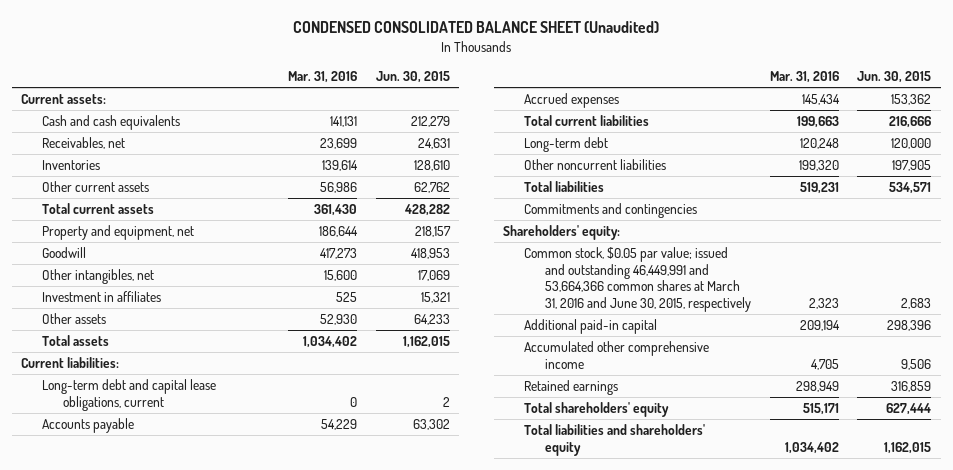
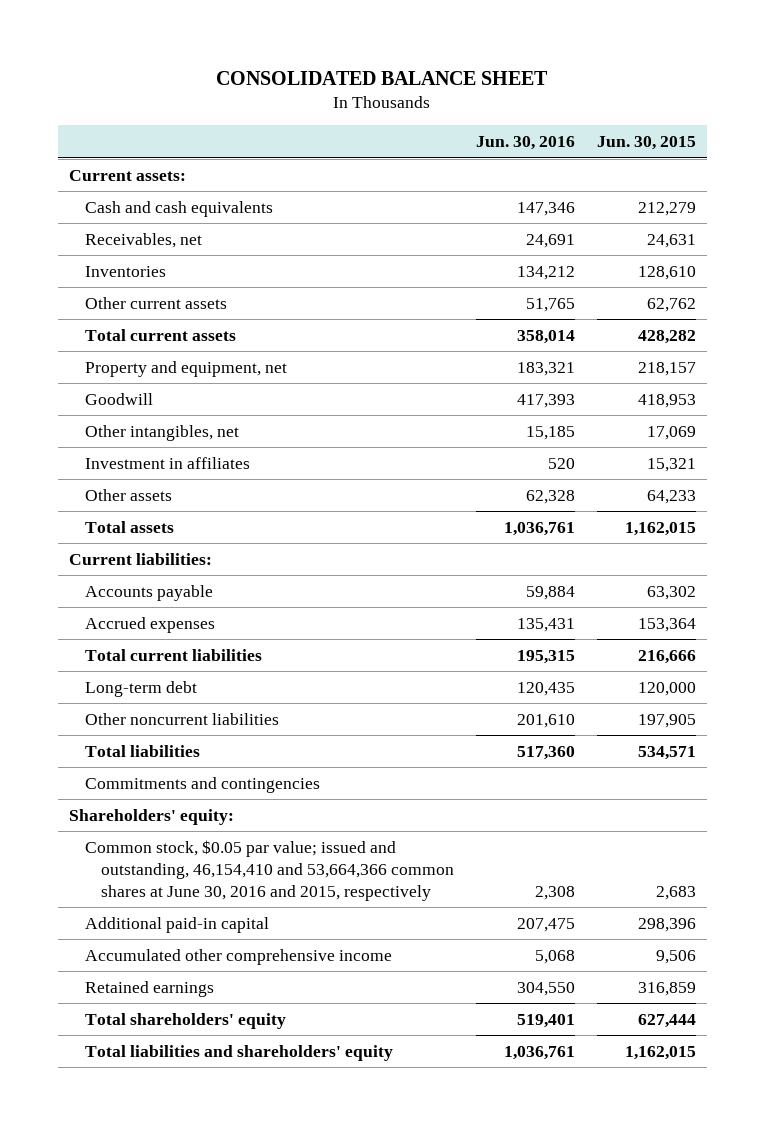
- CONDENSED CONSOLIDATED BALANCE SHEET (Unaudited)
+ CONSOLIDATED BALANCE SHEET
- | Mar. 31, 2016 | Jun. 30, 2015
+ | Jun. 30, 2016 | Jun. 30, 2015
- Long-term debt and capital lease obligations, current | 0 | 2
- Accrued expenses | 145,434 | 153,362
+ Accrued expenses | 135,431 | 153,364
- Common stock, $0.05 par value; issued and outstanding 46,449,991 and 53,664,366 common shares at March 31, 2016 and June 30, 2015, respectively | 2,323 | 2,683
+ Common stock, $0.05 par value; issued and outstanding, 46,154,410 and 53,664,366 common shares at June 30, 2016 and 2015, respectively | 2,308 | 2,683

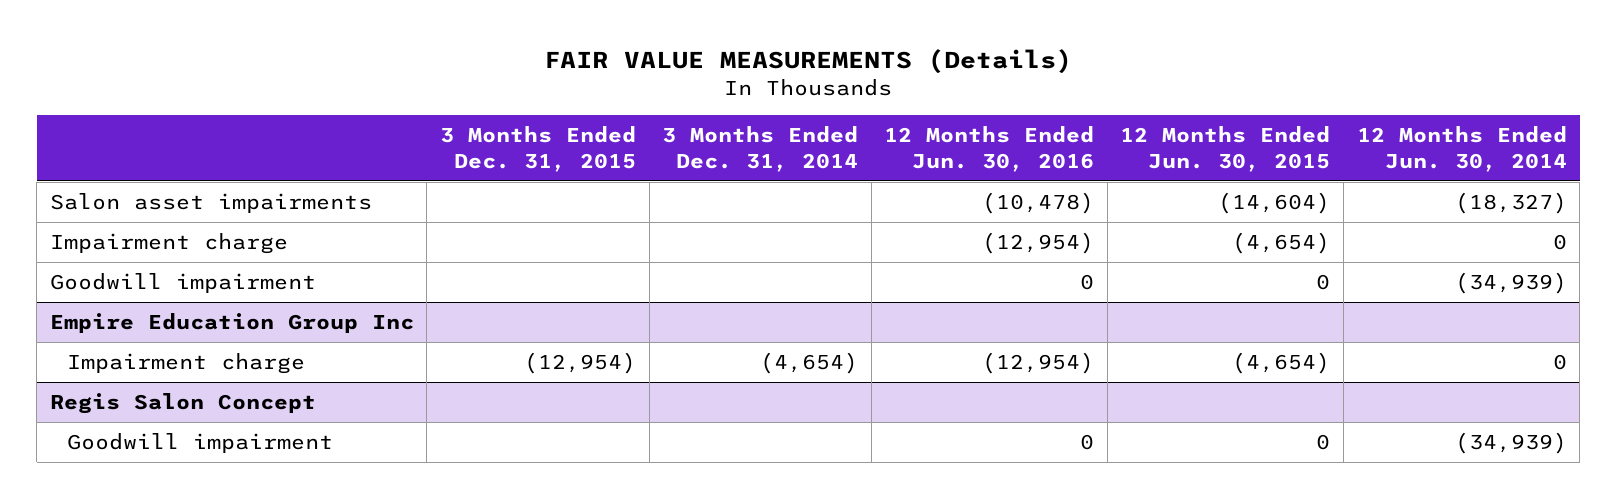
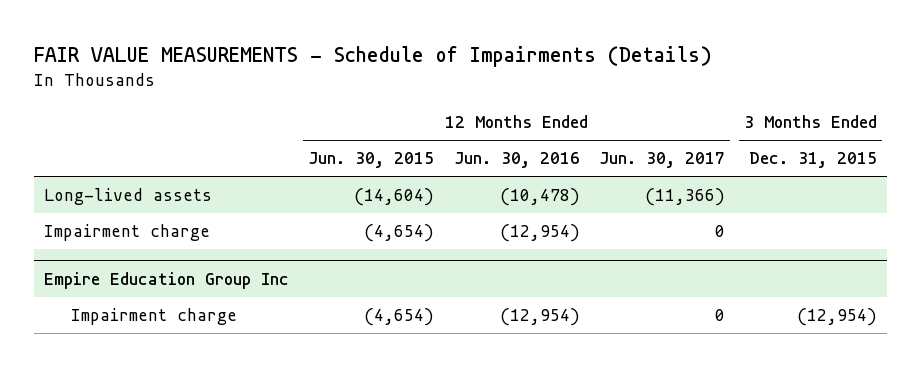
- FAIR VALUE MEASUREMENTS (Details)
+ FAIR VALUE MEASUREMENTS - Schedule of Impairments (Details)
- | 3 Months Ended Dec. 31, 2015 | 3 Months Ended Dec. 31, 2014 | 12 Months Ended Jun. 30, 2016 | 12 Months Ended Jun. 30, 2015 | 12 Months Ended Jun. 30, 2014
+ | 12 Months Ended Jun. 30, 2015 | 12 Months Ended Jun. 30, 2016 | 12 Months Ended Jun. 30, 2017 | 3 Months Ended Dec. 31, 2015
- Salon asset impairments | | | (10,478) | (14,604) | (18,327)
+ Long-lived assets | (14,604) | (10,478) | (11,366) |
- Goodwill impairment | | | 0 | 0 | (34,939)
- Regis Salon Concept
- Goodwill impairment | | | 0 | 0 | (34,939)

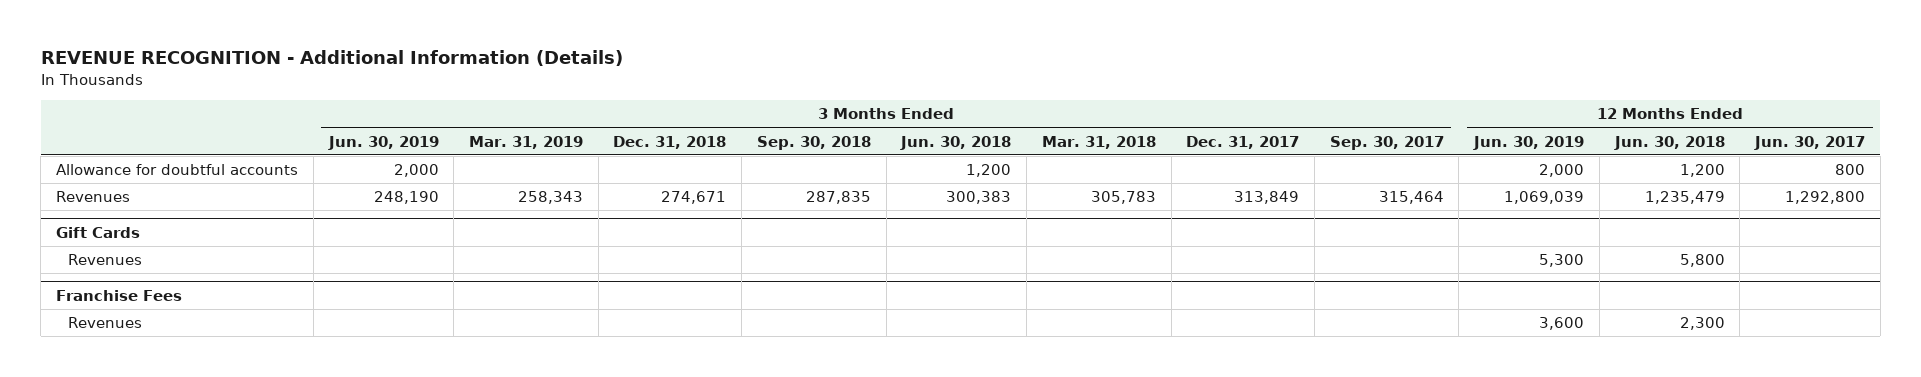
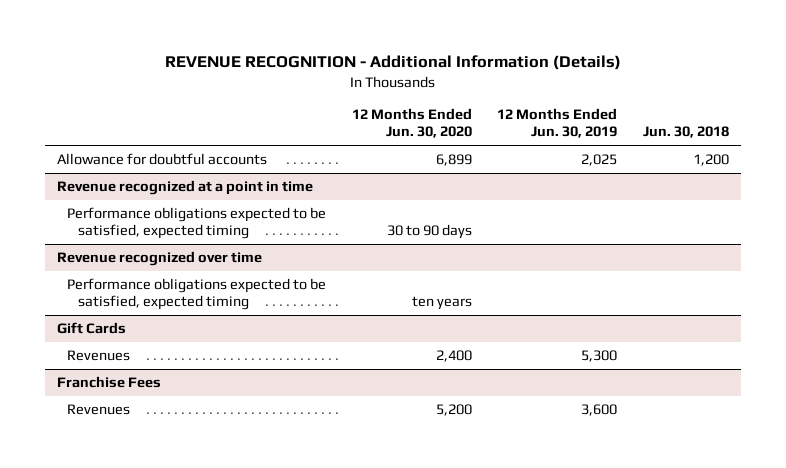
- | 3 Months Ended Jun. 30, 2019 | 3 Months Ended Mar. 31, 2019 | 3 Months Ended Dec. 31, 2018 | 3 Months Ended Sep. 30, 2018 | 3 Months Ended Jun. 30, 2018 | 3 Months Ended Mar. 31, 2018 | 3 Months Ended Dec. 31, 2017 | 3 Months Ended Sep. 30, 2017 | 12 Months Ended Jun. 30, 2019 | 12 Months Ended Jun. 30, 2018 | 12 Months Ended Jun. 30, 2017
+ | 12 Months Ended Jun. 30, 2020 | 12 Months Ended Jun. 30, 2019 | Jun. 30, 2018
- Allowance for doubtful accounts | 2,000 | | | | 1,200 | | | | 2,000 | 1,200 | 800
- Revenues | 248,190 | 258,343 | 274,671 | 287,835 | 300,383 | 305,783 | 313,849 | 315,464 | 1,069,039 | 1,235,479 | 1,292,800
+ Allowance for doubtful accounts | 6,899 | 2,025 | 1,200
+ Revenue recognized at a point in time
+ Performance obligations expected to be satisfied, expected timing | 30 to 90 days | |
+ Revenue recognized over time
+ Performance obligations expected to be satisfied, expected timing | ten years | |

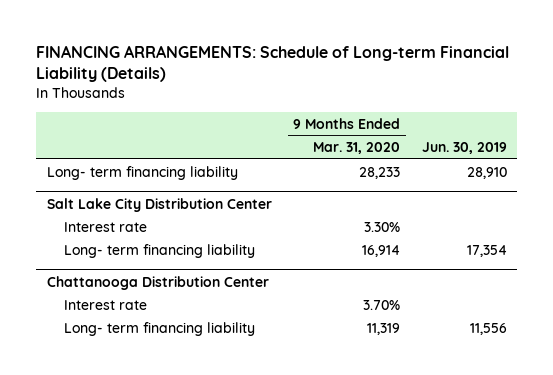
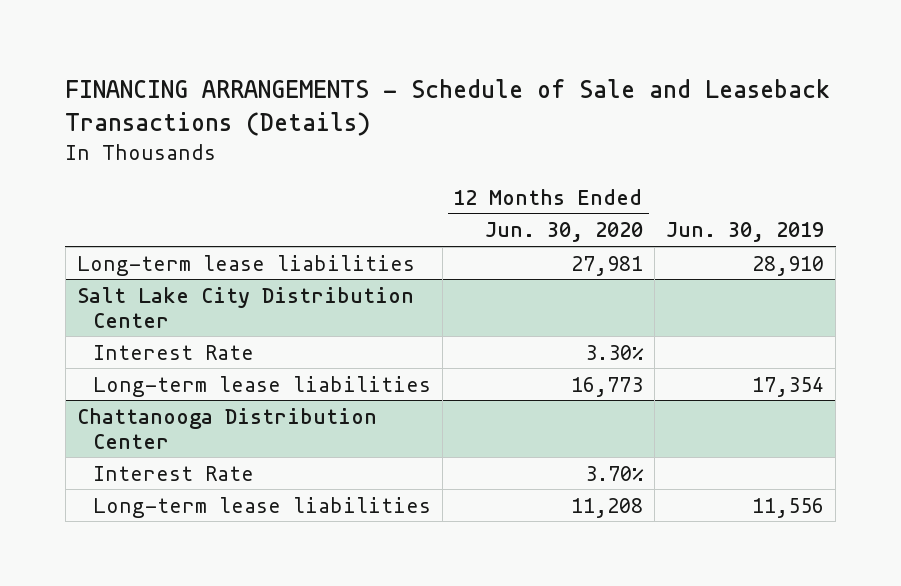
- FINANCING ARRANGEMENTS: Schedule of Long-term Financial Liability (Details)
+ FINANCING ARRANGEMENTS - Schedule of Sale and Leaseback Transactions (Details)
- | 9 Months Ended Mar. 31, 2020 | Jun. 30, 2019
+ | 12 Months Ended Jun. 30, 2020 | Jun. 30, 2019
- Long- term financing liability | 28,233 | 28,910
+ Long-term lease liabilities | 27,981 | 28,910
@ Salt Lake City Distribution Center
- Interest rate | 3.30% |
- Long- term financing liability | 16,914 | 17,354
+ Interest Rate | 3.30% |
+ Long-term lease liabilities | 16,773 | 17,354
@ Chattanooga Distribution Center
- Interest rate | 3.70% |
- Long- term financing liability | 11,319 | 11,556
+ Interest Rate | 3.70% |
+ Long-term lease liabilities | 11,208 | 11,556

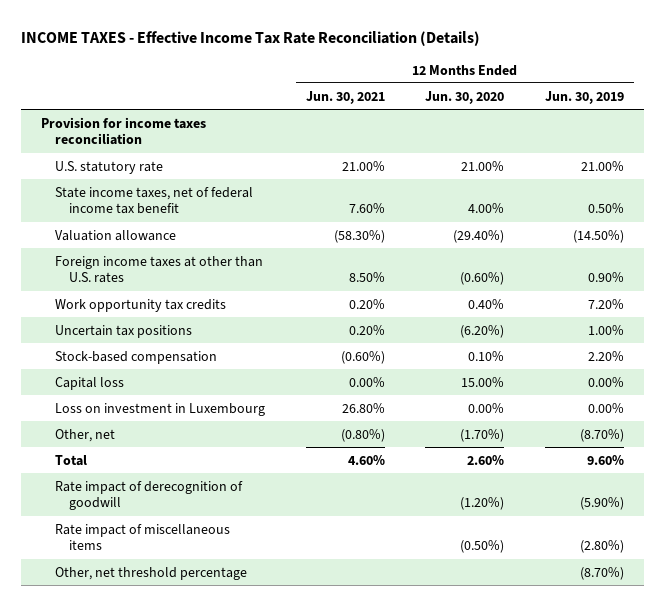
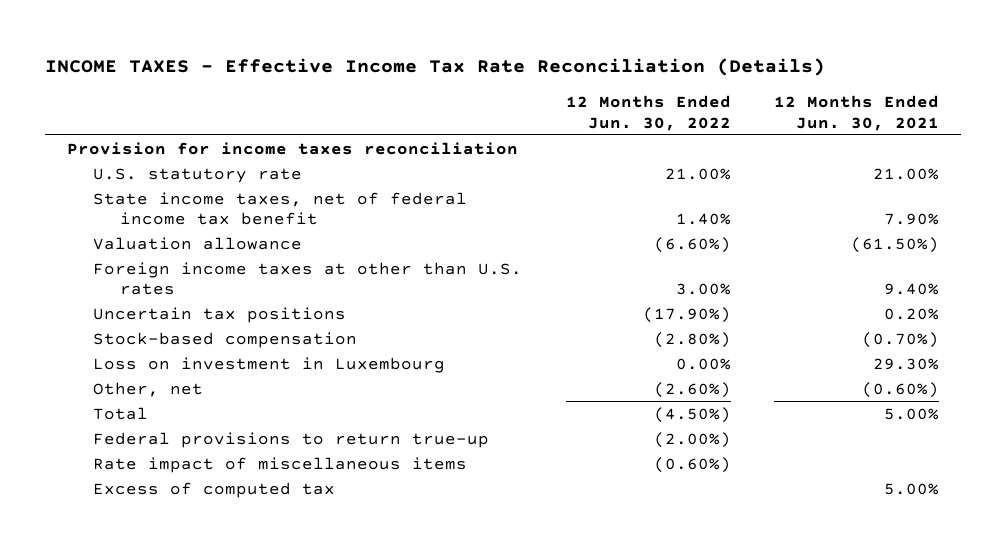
- | 12 Months Ended Jun. 30, 2021 | 12 Months Ended Jun. 30, 2020 | 12 Months Ended Jun. 30, 2019
+ | 12 Months Ended Jun. 30, 2022 | 12 Months Ended Jun. 30, 2021
- State income taxes, net of federal income tax benefit | 7.60% | 4.00% | 0.50%
- Valuation allowance | (58.30%) | (29.40%) | (14.50%)
- Foreign income taxes at other than U.S. rates | 8.50% | (0.60%) | 0.90%
- Work opportunity tax credits | 0.20% | 0.40% | 7.20%
+ State income taxes, net of federal income tax benefit | 1.40% | 7.90%
+ Valuation allowance | (6.60%) | (61.50%)
+ Foreign income taxes at other than U.S. rates | 3.00% | 9.40%
- Stock-based compensation | (0.60%) | 0.10% | 2.20%
- Capital loss | 0.00% | 15.00% | 0.00%
- Loss on investment in Luxembourg | 26.80% | 0.00% | 0.00%
- Other, net | (0.80%) | (1.70%) | (8.70%)
- Total | 4.60% | 2.60% | 9.60%
- Rate impact of derecognition of goodwill | | (1.20%) | (5.90%)
+ Stock-based compensation | (2.80%) | (0.70%)
+ Loss on investment in Luxembourg | 0.00% | 29.30%
+ Other, net | (2.60%) | (0.60%)
+ Total | (4.50%) | 5.00%
+ Federal provisions to return true-up | (2.00%) |
- Other, net threshold percentage | | | (8.70%)
+ Excess of computed tax | | 5.00%

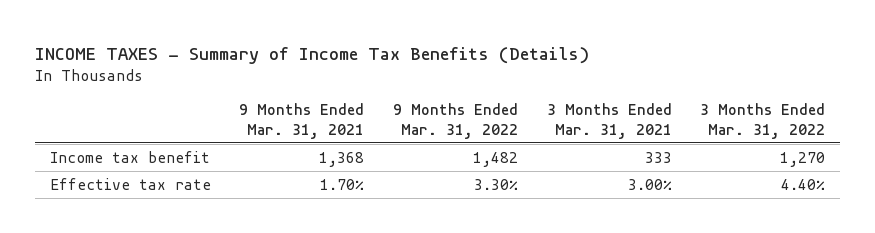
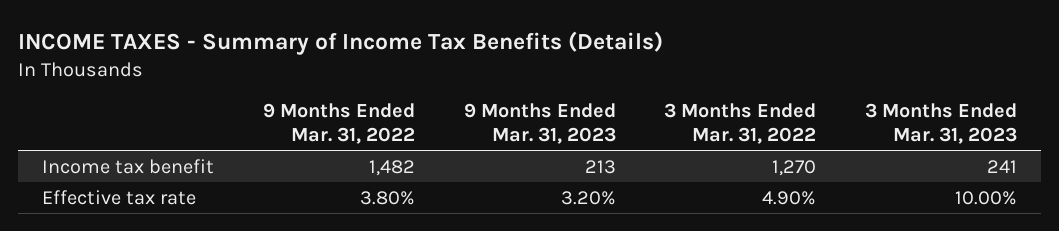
- | 9 Months Ended Mar. 31, 2021 | 9 Months Ended Mar. 31, 2022 | 3 Months Ended Mar. 31, 2021 | 3 Months Ended Mar. 31, 2022
+ | 9 Months Ended Mar. 31, 2022 | 9 Months Ended Mar. 31, 2023 | 3 Months Ended Mar. 31, 2022 | 3 Months Ended Mar. 31, 2023
- Effective tax rate | 1.70% | 3.30% | 3.00% | 4.40%
+ Effective tax rate | 3.80% | 3.20% | 4.90% | 10.00%

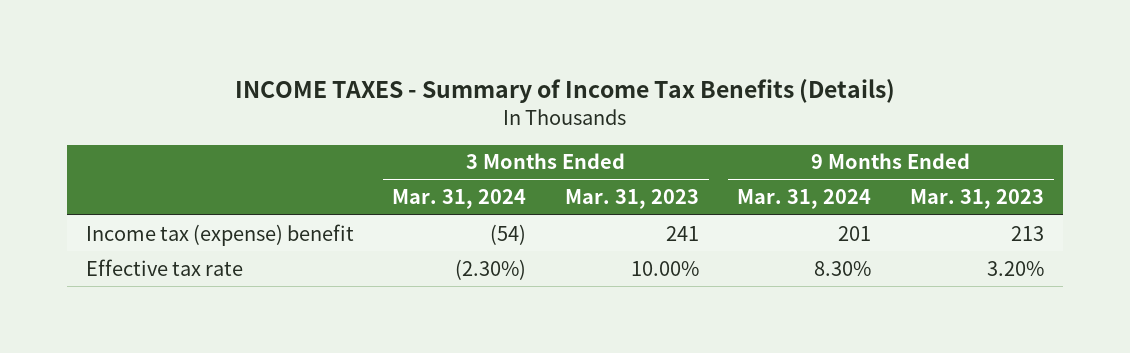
- | 9 Months Ended Mar. 31, 2022 | 9 Months Ended Mar. 31, 2023 | 3 Months Ended Mar. 31, 2022 | 3 Months Ended Mar. 31, 2023
+ | 3 Months Ended Mar. 31, 2024 | 3 Months Ended Mar. 31, 2023 | 9 Months Ended Mar. 31, 2024 | 9 Months Ended Mar. 31, 2023
- Income tax benefit | 1,482 | 213 | 1,270 | 241
+ Income tax (expense) benefit | (54) | 241 | 201 | 213

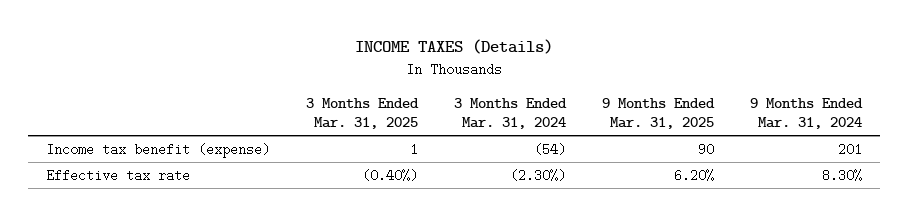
- INCOME TAXES - Summary of Income Tax Benefits (Details)
+ INCOME TAXES (Details)
- | 3 Months Ended Mar. 31, 2024 | 3 Months Ended Mar. 31, 2023 | 9 Months Ended Mar. 31, 2024 | 9 Months Ended Mar. 31, 2023
+ | 3 Months Ended Mar. 31, 2025 | 3 Months Ended Mar. 31, 2024 | 9 Months Ended Mar. 31, 2025 | 9 Months Ended Mar. 31, 2024
- Income tax (expense) benefit | (54) | 241 | 201 | 213
+ Income tax benefit (expense) | 1 | (54) | 90 | 201

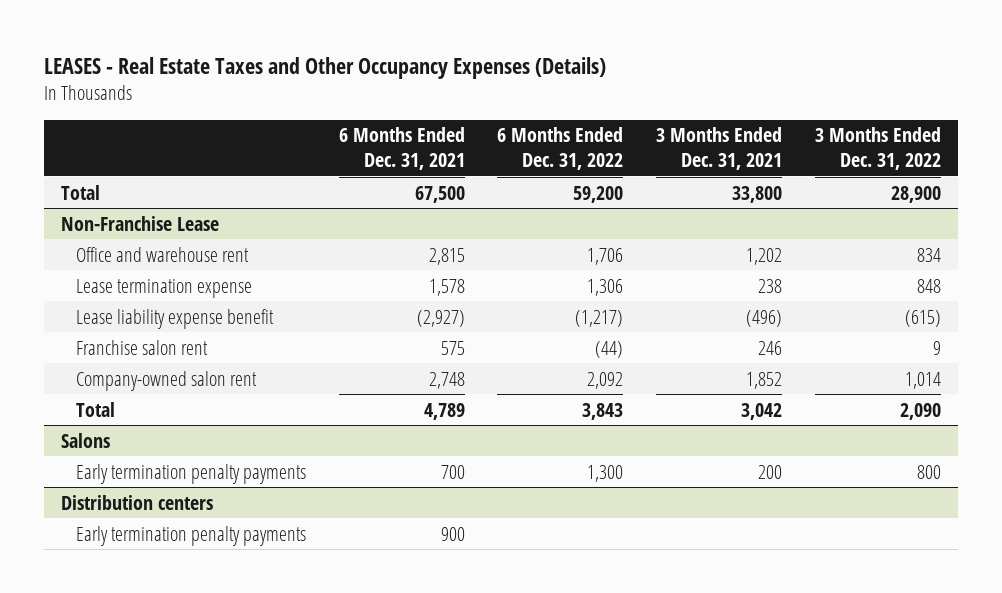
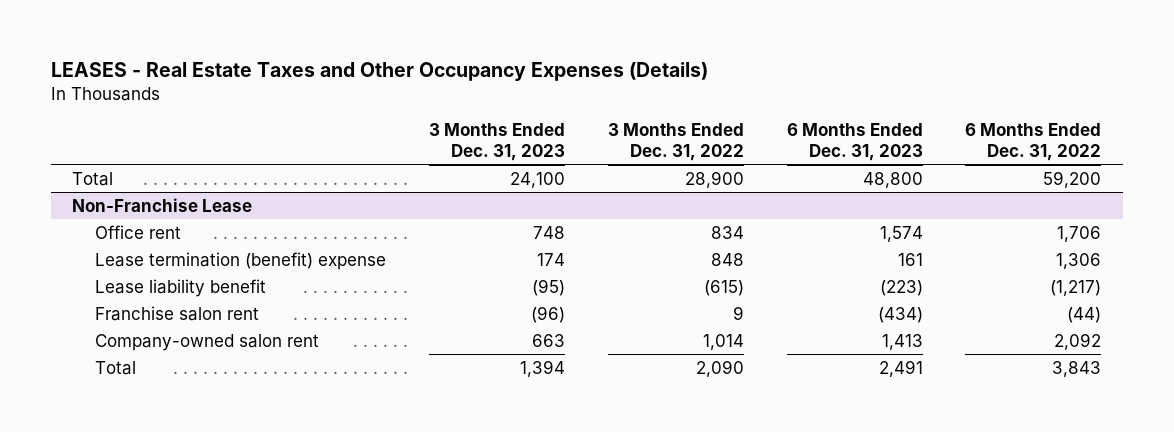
- | 6 Months Ended Dec. 31, 2021 | 6 Months Ended Dec. 31, 2022 | 3 Months Ended Dec. 31, 2021 | 3 Months Ended Dec. 31, 2022
+ | 3 Months Ended Dec. 31, 2023 | 3 Months Ended Dec. 31, 2022 | 6 Months Ended Dec. 31, 2023 | 6 Months Ended Dec. 31, 2022
@ Non-Franchise Lease
- Office and warehouse rent | 2,815 | 1,706 | 1,202 | 834
- Lease termination expense | 1,578 | 1,306 | 238 | 848
- Lease liability expense benefit | (2,927) | (1,217) | (496) | (615)
+ Office rent | 748 | 834 | 1,574 | 1,706
+ Lease termination (benefit) expense | 174 | 848 | 161 | 1,306
+ Lease liability benefit | (95) | (615) | (223) | (1,217)
- Salons
- Early termination penalty payments | 700 | 1,300 | 200 | 800
- Distribution centers
- Early termination penalty payments | 900 | | |

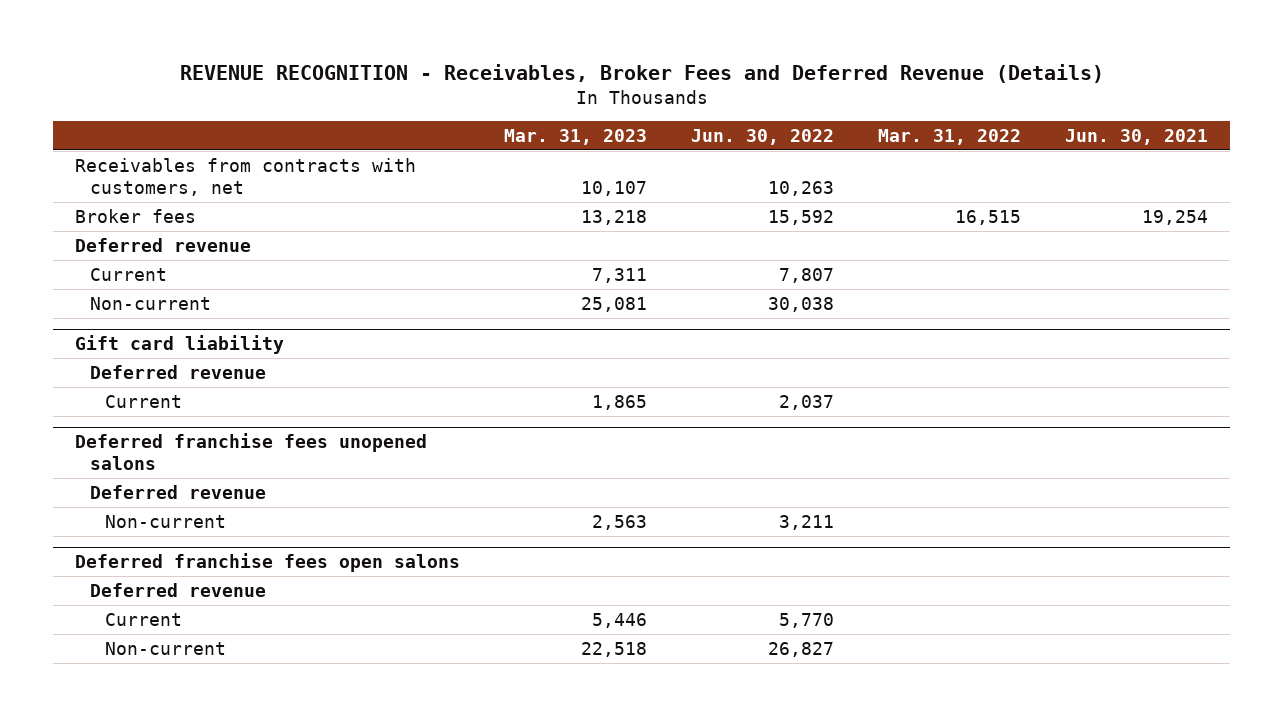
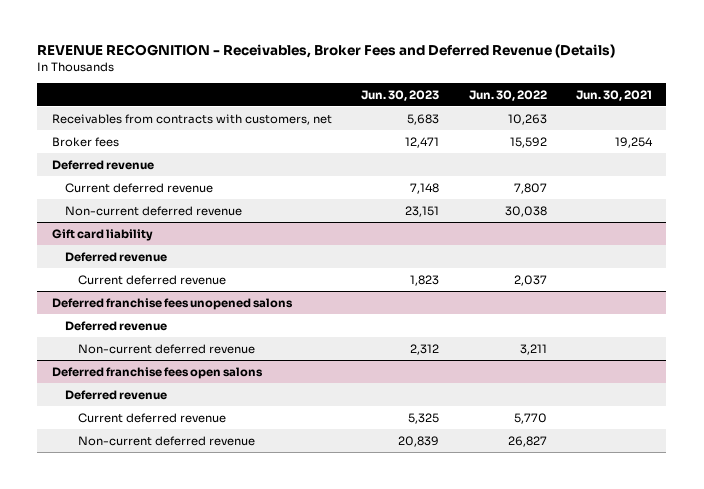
- | Mar. 31, 2023 | Jun. 30, 2022 | Mar. 31, 2022 | Jun. 30, 2021
+ | Jun. 30, 2023 | Jun. 30, 2022 | Jun. 30, 2021
- Current | 7,311 | 7,807 | |
- Non-current | 25,081 | 30,038 | |
+ Current deferred revenue | 7,148 | 7,807 |
+ Non-current deferred revenue | 23,151 | 30,038 |
@ Gift card liability
- Current | 1,865 | 2,037 | |
+ Current deferred revenue | 1,823 | 2,037 |
@ Deferred franchise fees unopened salons
- Non-current | 2,563 | 3,211 | |
+ Non-current deferred revenue | 2,312 | 3,211 |
@ Deferred franchise fees open salons
- Current | 5,446 | 5,770 | |
- Non-current | 22,518 | 26,827 | |
+ Current deferred revenue | 5,325 | 5,770 |
+ Non-current deferred revenue | 20,839 | 26,827 |

